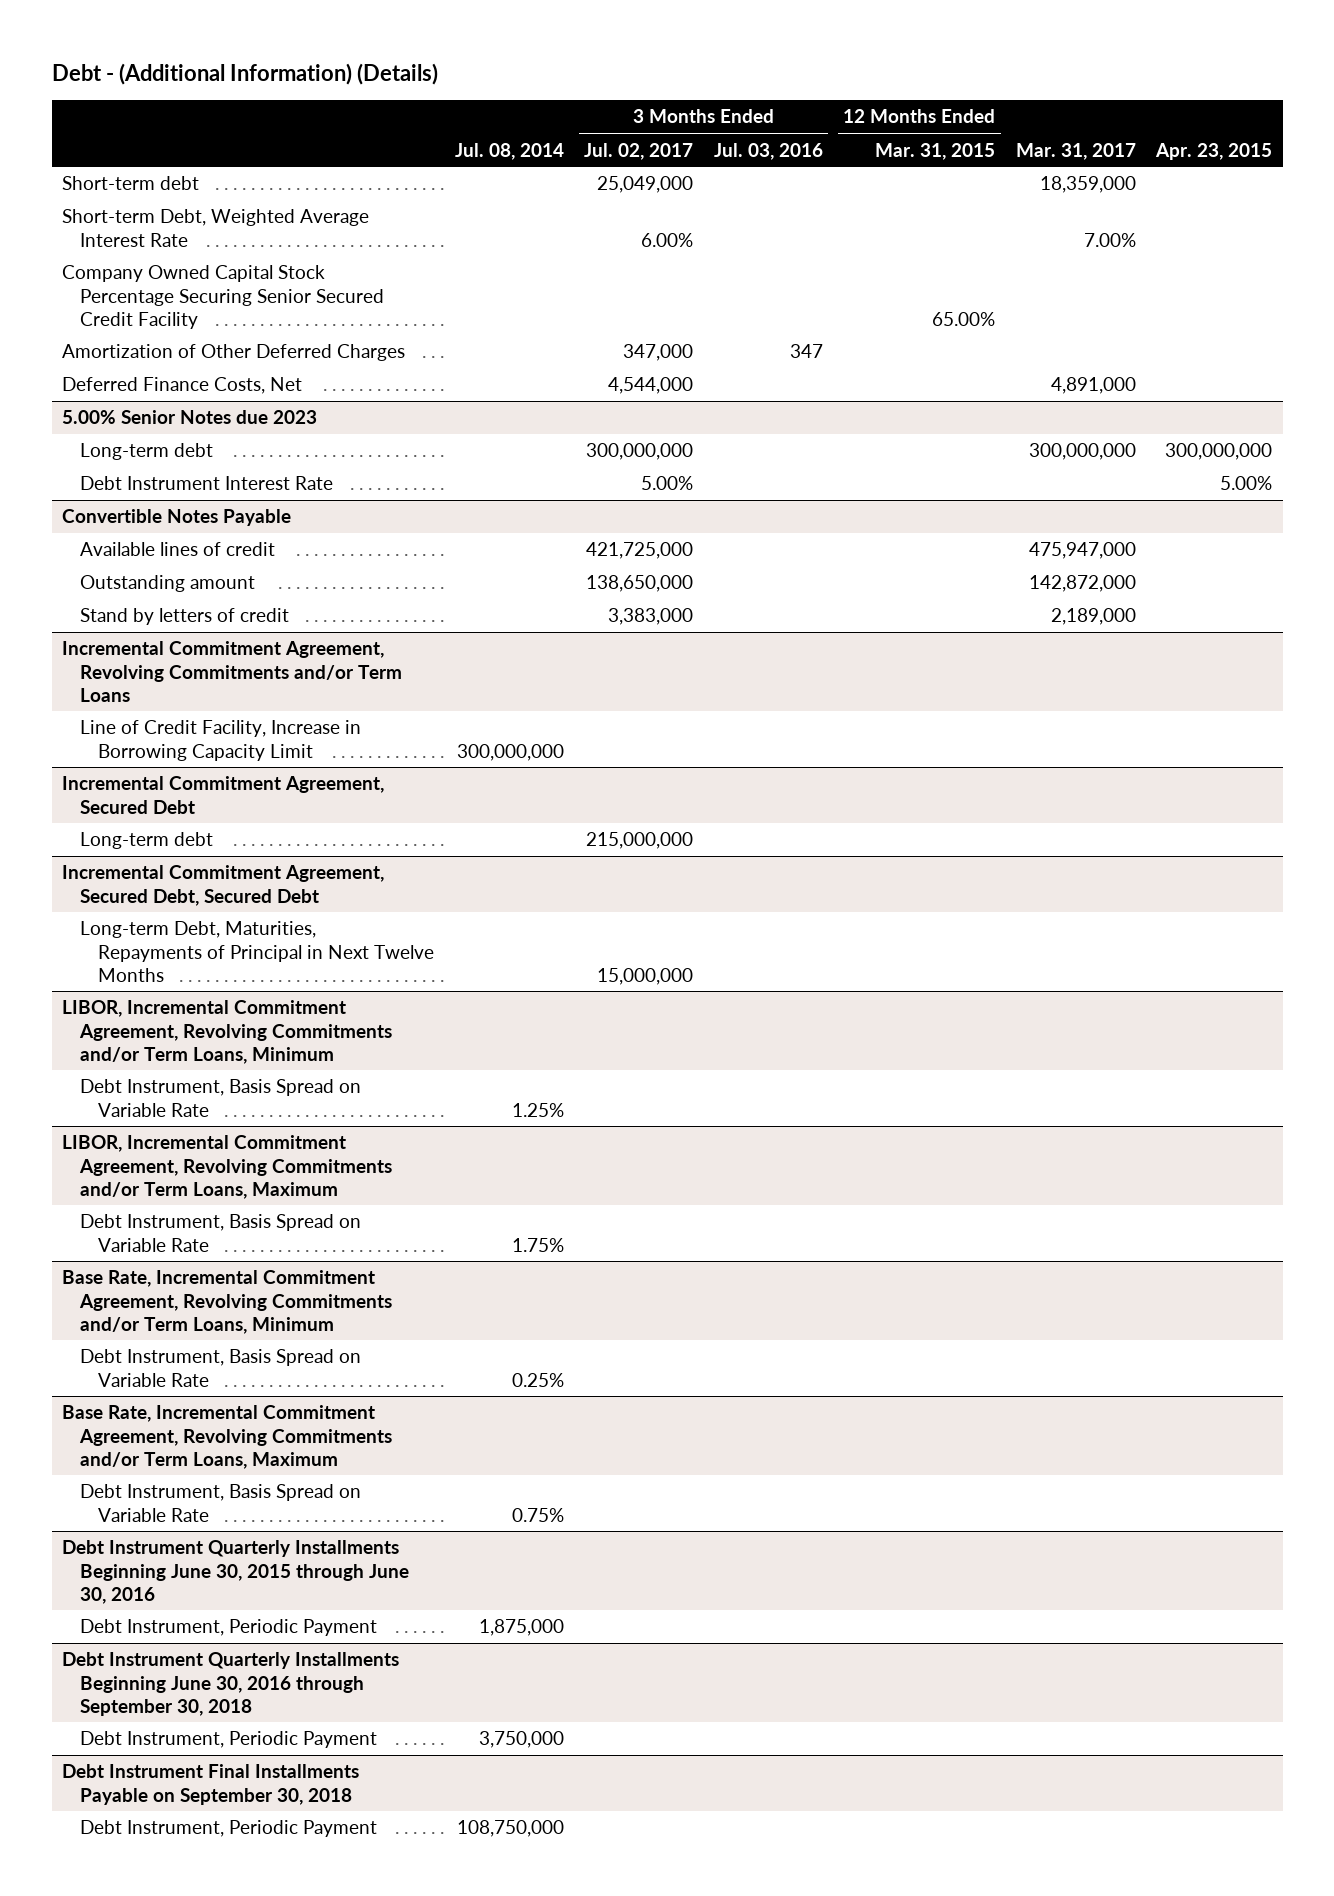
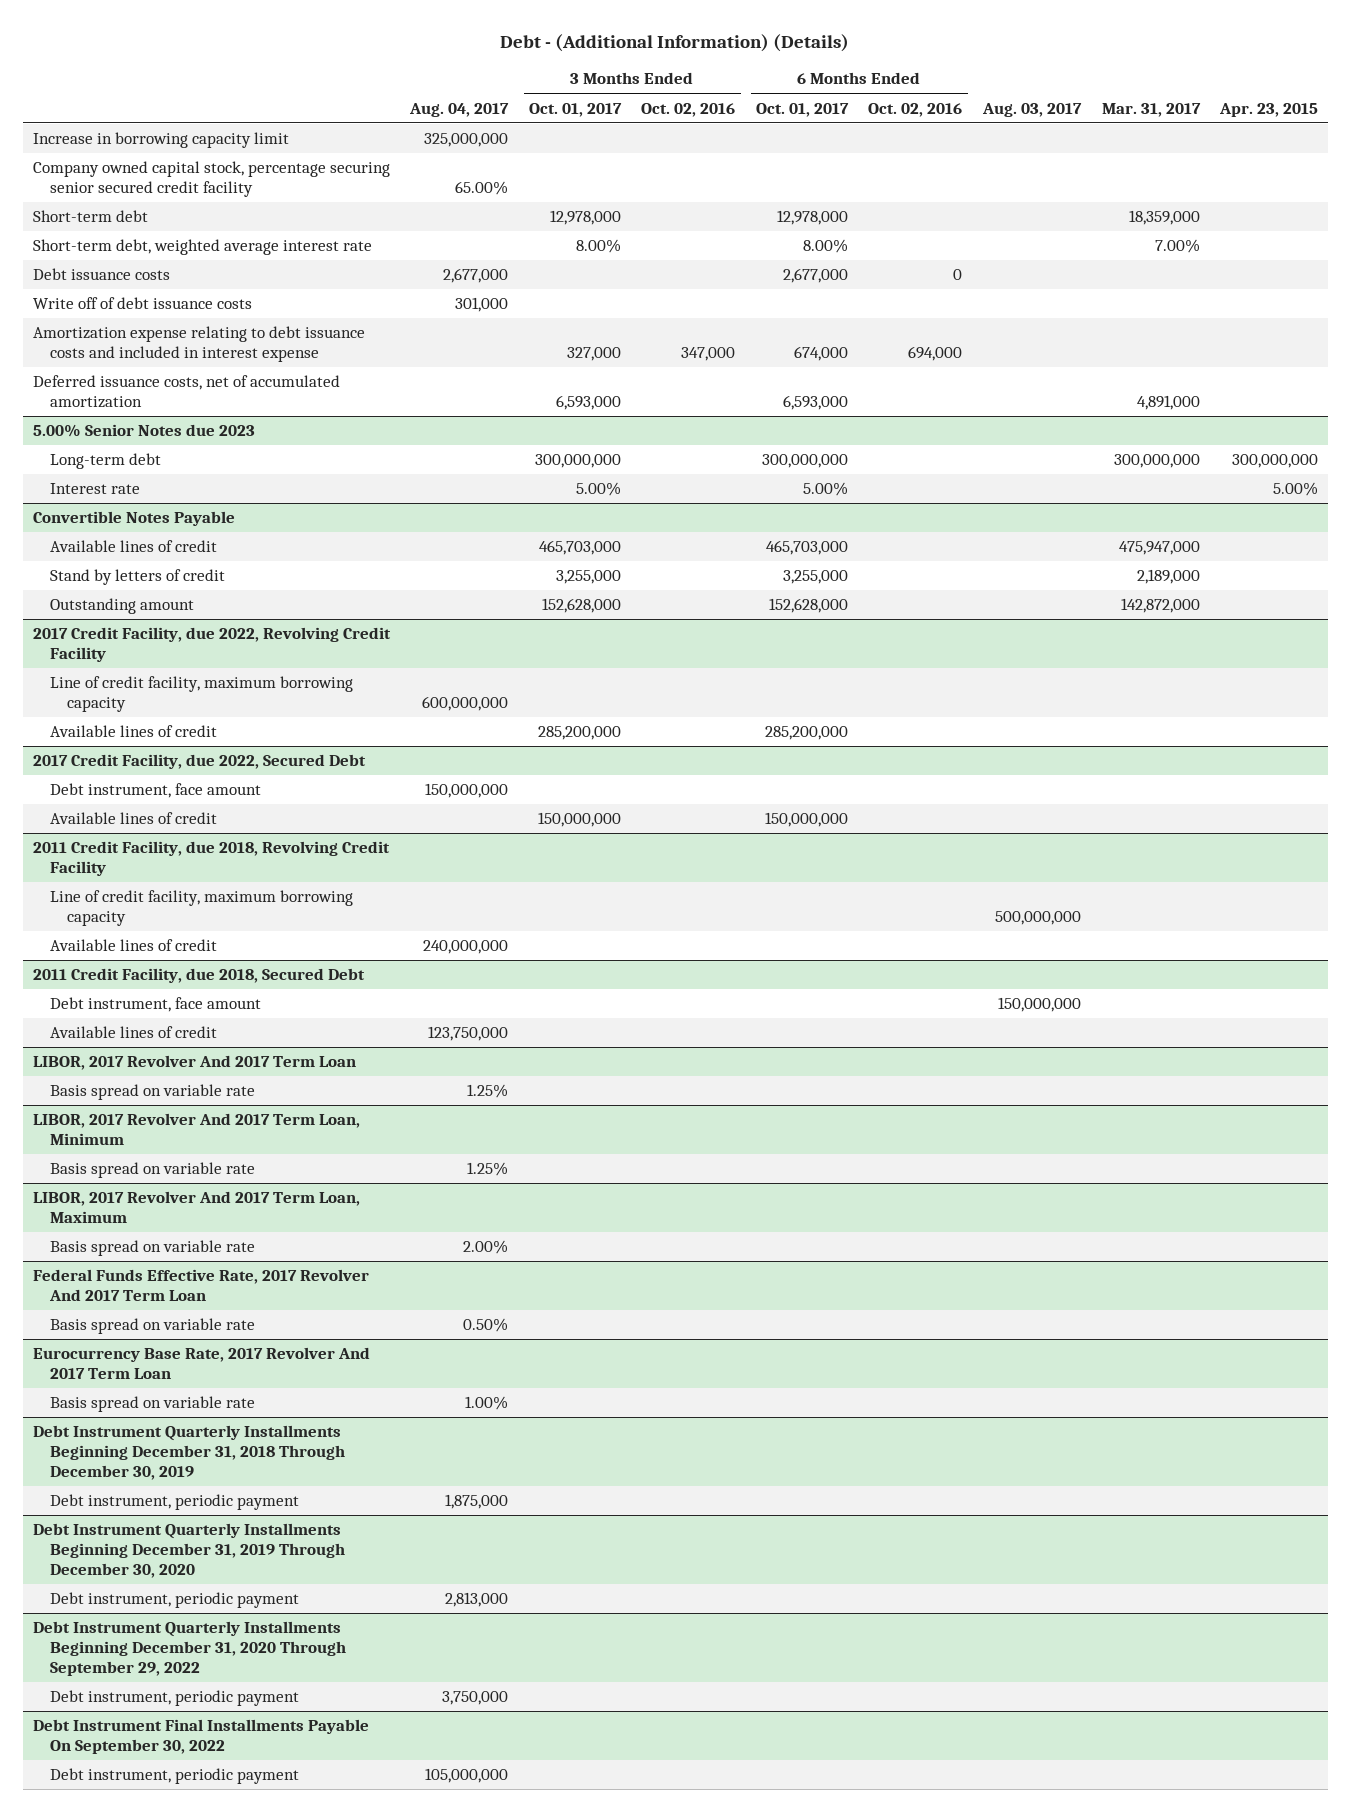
- | Jul. 08, 2014 | 3 Months Ended Jul. 02, 2017 | 3 Months Ended Jul. 03, 2016 | 12 Months Ended Mar. 31, 2015 | Mar. 31, 2017 | Apr. 23, 2015
+ | Aug. 04, 2017 | 3 Months Ended Oct. 01, 2017 | 3 Months Ended Oct. 02, 2016 | 6 Months Ended Oct. 01, 2017 | 6 Months Ended Oct. 02, 2016 | Aug. 03, 2017 | Mar. 31, 2017 | Apr. 23, 2015
+ Increase in borrowing capacity limit | 325,000,000 | | | | | | |
+ Company owned capital stock, percentage securing senior secured credit facility | 65.00% | | | | | | |
- Short-term Debt, Weighted Average Interest Rate | | 6.00% | | | 7.00% |
- Company Owned Capital Stock Percentage Securing Senior Secured Credit Facility | | | | 65.00% | |
- Amortization of Other Deferred Charges | | 347,000 | 347 | | |
- Deferred Finance Costs, Net | | 4,544,000 | | | 4,891,000 |
+ Short-term debt, weighted average interest rate | | 8.00% | | 8.00% | | | 7.00% |
+ Debt issuance costs | 2,677,000 | | | 2,677,000 | 0 | | |
+ Write off of debt issuance costs | 301,000 | | | | | | |
+ Amortization expense relating to debt issuance costs and included in interest expense | | 327,000 | 347,000 | 674,000 | 694,000 | | |
+ Deferred issuance costs, net of accumulated amortization | | 6,593,000 | | 6,593,000 | | | 4,891,000 |
@ 5.00% Senior Notes due 2023
- Debt Instrument Interest Rate | | 5.00% | | | | 5.00%
+ Interest rate | | 5.00% | | 5.00% | | | | 5.00%
- Incremental Commitment Agreement, Revolving Commitments and/or Term Loans
- Line of Credit Facility, Increase in Borrowing Capacity Limit | 300,000,000 | | | | |
- Incremental Commitment Agreement, Secured Debt
- Long-term debt | | 215,000,000 | | | |
- Incremental Commitment Agreement, Secured Debt, Secured Debt
- Long-term Debt, Maturities, Repayments of Principal in Next Twelve Months | | 15,000,000 | | | |
- LIBOR, Incremental Commitment Agreement, Revolving Commitments and/or Term Loans, Minimum
- Debt Instrument, Basis Spread on Variable Rate | 1.25% | | | | |
- LIBOR, Incremental Commitment Agreement, Revolving Commitments and/or Term Loans, Maximum
- Debt Instrument, Basis Spread on Variable Rate | 1.75% | | | | |
- Base Rate, Incremental Commitment Agreement, Revolving Commitments and/or Term Loans, Minimum
- Debt Instrument, Basis Spread on Variable Rate | 0.25% | | | | |
- Base Rate, Incremental Commitment Agreement, Revolving Commitments and/or Term Loans, Maximum
- Debt Instrument, Basis Spread on Variable Rate | 0.75% | | | | |
- Debt Instrument Quarterly Installments Beginning June 30, 2015 through June 30, 2016
- Debt Instrument, Periodic Payment | 1,875,000 | | | | |
- Debt Instrument Quarterly Installments Beginning June 30, 2016 through September 30, 2018
- Debt Instrument, Periodic Payment | 3,750,000 | | | | |
- Debt Instrument Final Installments Payable on September 30, 2018
- Debt Instrument, Periodic Payment | 108,750,000 | | | | |
@ Convertible Notes Payable
moved down: Outstanding amount | | 152,628,000 | | 152,628,000 | | | 142,872,000 |
+ 2017 Credit Facility, due 2022, Revolving Credit Facility
+ Line of credit facility, maximum borrowing capacity | 600,000,000 | | | | | | |
+ Available lines of credit | | 285,200,000 | | 285,200,000 | | | |
+ 2017 Credit Facility, due 2022, Secured Debt
+ Debt instrument, face amount | 150,000,000 | | | | | | |
+ Available lines of credit | | 150,000,000 | | 150,000,000 | | | |
+ 2011 Credit Facility, due 2018, Revolving Credit Facility
+ Line of credit facility, maximum borrowing capacity | | | | | | 500,000,000 | |
+ Available lines of credit | 240,000,000 | | | | | | |
+ 2011 Credit Facility, due 2018, Secured Debt
+ Debt instrument, face amount | | | | | | 150,000,000 | |
+ Available lines of credit | 123,750,000 | | | | | | |
+ LIBOR, 2017 Revolver And 2017 Term Loan
+ Basis spread on variable rate | 1.25% | | | | | | |
+ LIBOR, 2017 Revolver And 2017 Term Loan, Minimum
+ Basis spread on variable rate | 1.25% | | | | | | |
+ LIBOR, 2017 Revolver And 2017 Term Loan, Maximum
+ Basis spread on variable rate | 2.00% | | | | | | |
+ Federal Funds Effective Rate, 2017 Revolver And 2017 Term Loan
+ Basis spread on variable rate | 0.50% | | | | | | |
+ Eurocurrency Base Rate, 2017 Revolver And 2017 Term Loan
+ Basis spread on variable rate | 1.00% | | | | | | |
+ Debt Instrument Quarterly Installments Beginning December 31, 2018 Through December 30, 2019
+ Debt instrument, periodic payment | 1,875,000 | | | | | | |
+ Debt Instrument Quarterly Installments Beginning December 31, 2019 Through December 30, 2020
+ Debt instrument, periodic payment | 2,813,000 | | | | | | |
+ Debt Instrument Quarterly Installments Beginning December 31, 2020 Through September 29, 2022
+ Debt instrument, periodic payment | 3,750,000 | | | | | | |
+ Debt Instrument Final Installments Payable On September 30, 2022
+ Debt instrument, periodic payment | 105,000,000 | | | | | | |

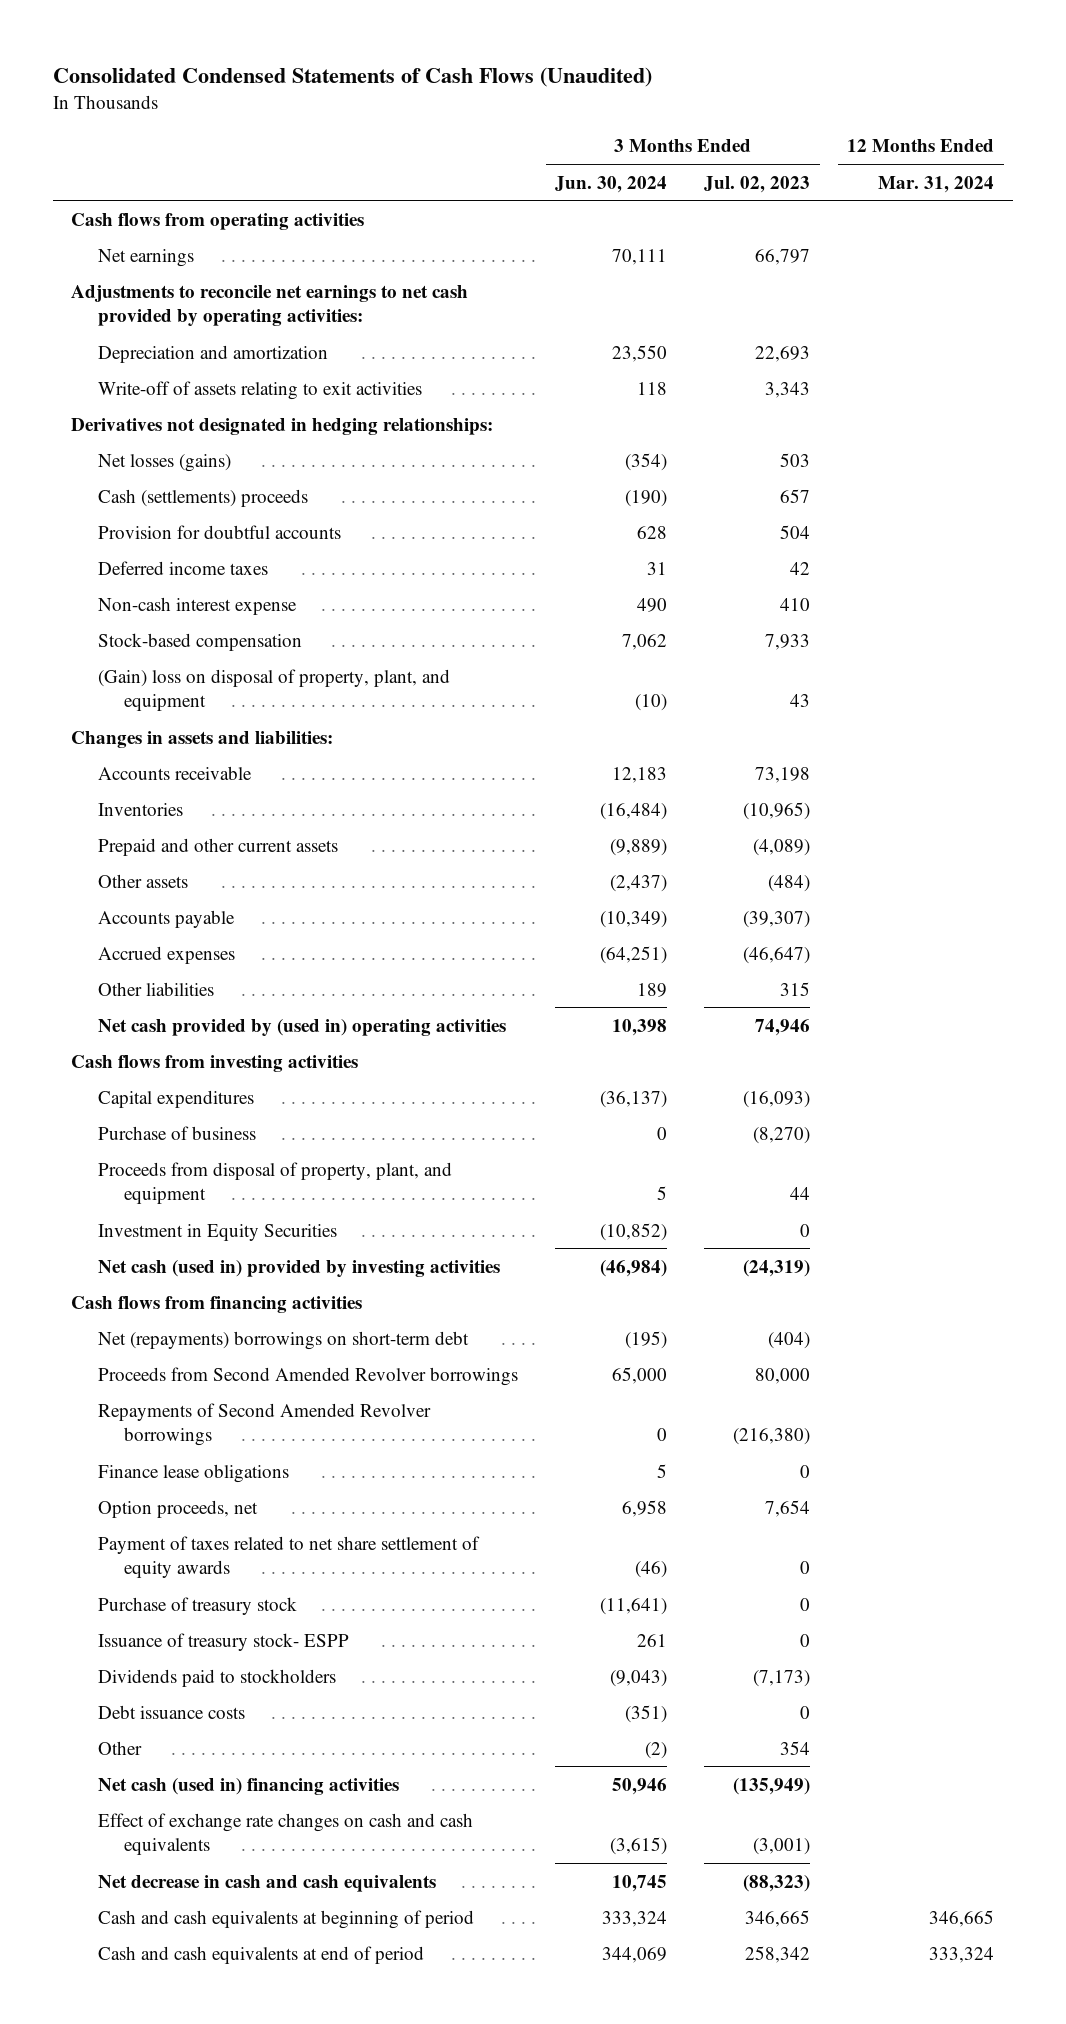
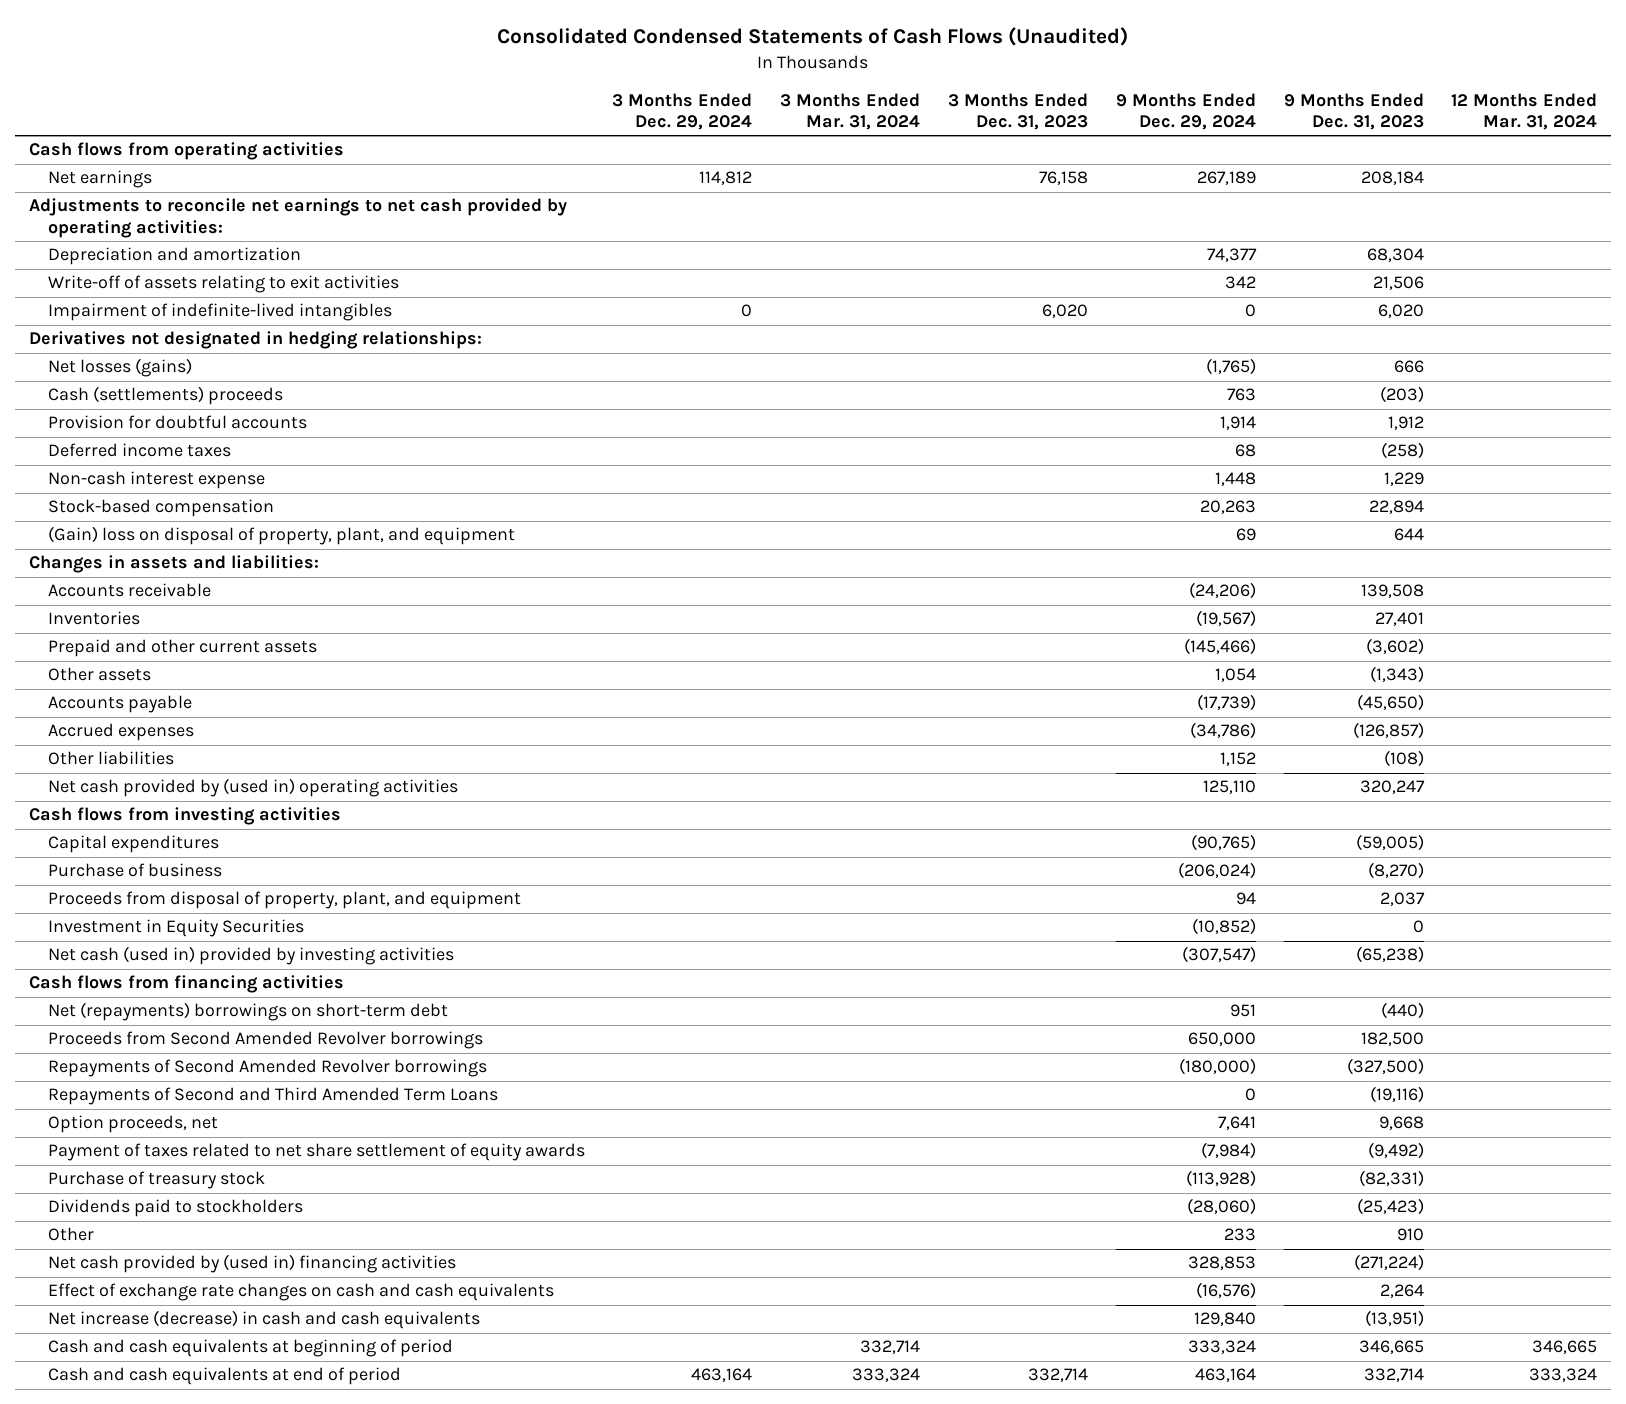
- | 3 Months Ended Jun. 30, 2024 | 3 Months Ended Jul. 02, 2023 | 12 Months Ended Mar. 31, 2024
+ | 3 Months Ended Dec. 29, 2024 | 3 Months Ended Mar. 31, 2024 | 3 Months Ended Dec. 31, 2023 | 9 Months Ended Dec. 29, 2024 | 9 Months Ended Dec. 31, 2023 | 12 Months Ended Mar. 31, 2024
+ Impairment of indefinite-lived intangibles | 0 | | 6,020 | 0 | 6,020 |
- Finance lease obligations | 5 | 0 |
+ Repayments of Second and Third Amended Term Loans | | | | 0 | (19,116) |
- Issuance of treasury stock- ESPP | 261 | 0 |
- Debt issuance costs | (351) | 0 |
- Net cash (used in) financing activities | 50,946 | (135,949) |
+ Net cash provided by (used in) financing activities | | | | 328,853 | (271,224) |
- Net decrease in cash and cash equivalents | 10,745 | (88,323) |
+ Net increase (decrease) in cash and cash equivalents | | | | 129,840 | (13,951) |

